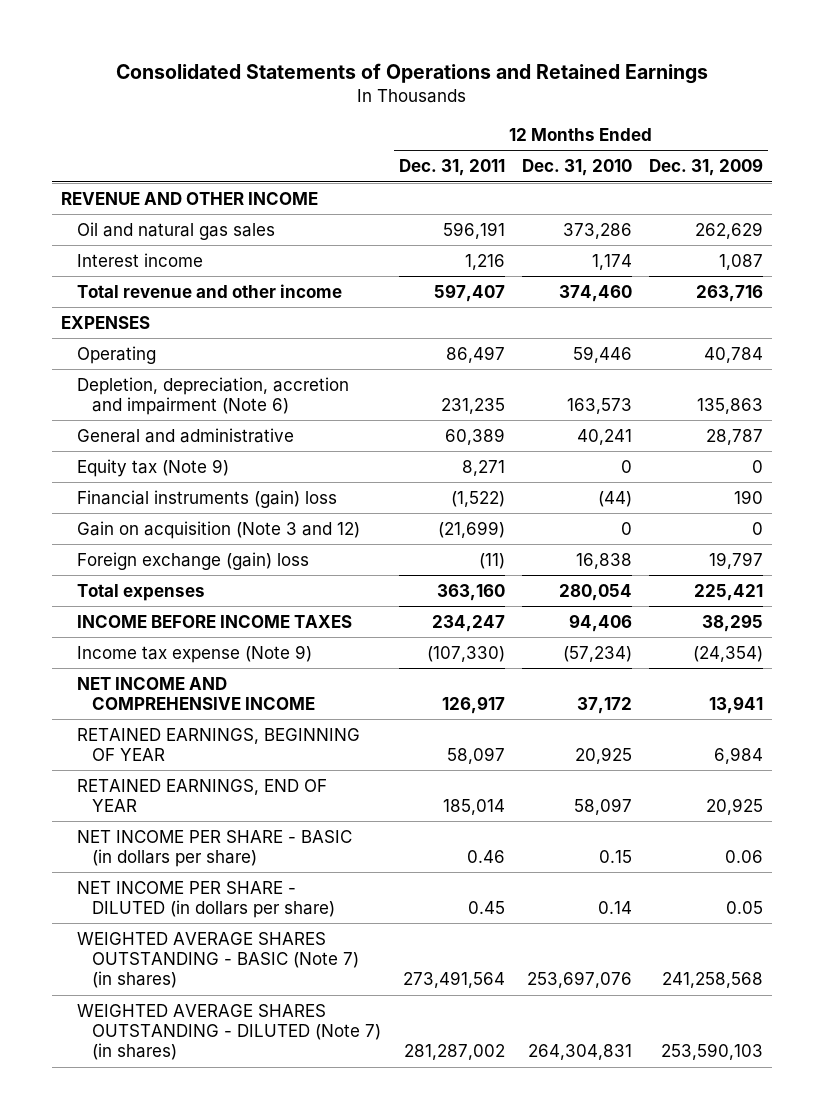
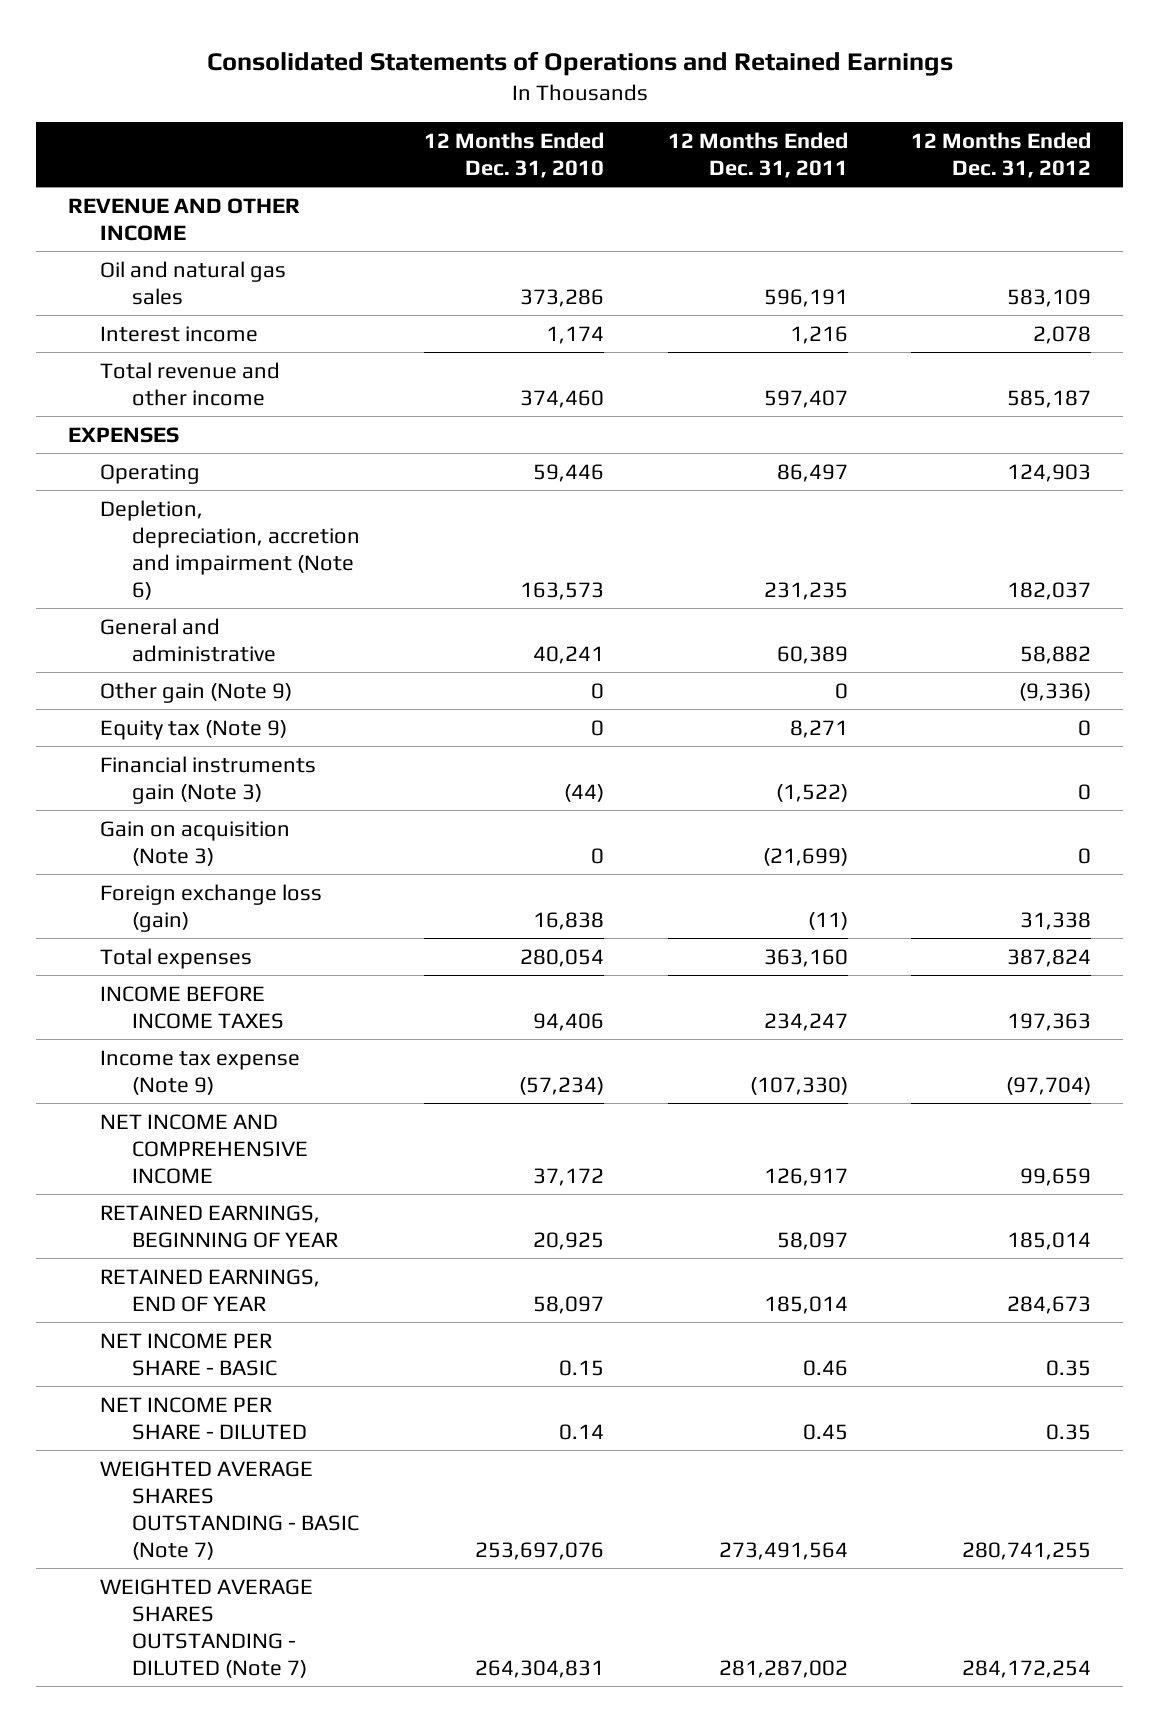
- | 12 Months Ended Dec. 31, 2011 | 12 Months Ended Dec. 31, 2010 | 12 Months Ended Dec. 31, 2009
+ | 12 Months Ended Dec. 31, 2010 | 12 Months Ended Dec. 31, 2011 | 12 Months Ended Dec. 31, 2012
+ Other gain (Note 9) | 0 | 0 | (9,336)
- Financial instruments (gain) loss | (1,522) | (44) | 190
- Gain on acquisition (Note 3 and 12) | (21,699) | 0 | 0
- Foreign exchange (gain) loss | (11) | 16,838 | 19,797
+ Financial instruments gain (Note 3) | (44) | (1,522) | 0
+ Gain on acquisition (Note 3) | 0 | (21,699) | 0
+ Foreign exchange loss (gain) | 16,838 | (11) | 31,338
- NET INCOME PER SHARE - BASIC (in dollars per share) | 0.46 | 0.15 | 0.06
- NET INCOME PER SHARE - DILUTED (in dollars per share) | 0.45 | 0.14 | 0.05
- WEIGHTED AVERAGE SHARES OUTSTANDING - BASIC (Note 7) (in shares) | 273,491,564 | 253,697,076 | 241,258,568
- WEIGHTED AVERAGE SHARES OUTSTANDING - DILUTED (Note 7) (in shares) | 281,287,002 | 264,304,831 | 253,590,103
+ NET INCOME PER SHARE - BASIC | 0.15 | 0.46 | 0.35
+ NET INCOME PER SHARE - DILUTED | 0.14 | 0.45 | 0.35
+ WEIGHTED AVERAGE SHARES OUTSTANDING - BASIC (Note 7) | 253,697,076 | 273,491,564 | 280,741,255
+ WEIGHTED AVERAGE SHARES OUTSTANDING - DILUTED (Note 7) | 264,304,831 | 281,287,002 | 284,172,254

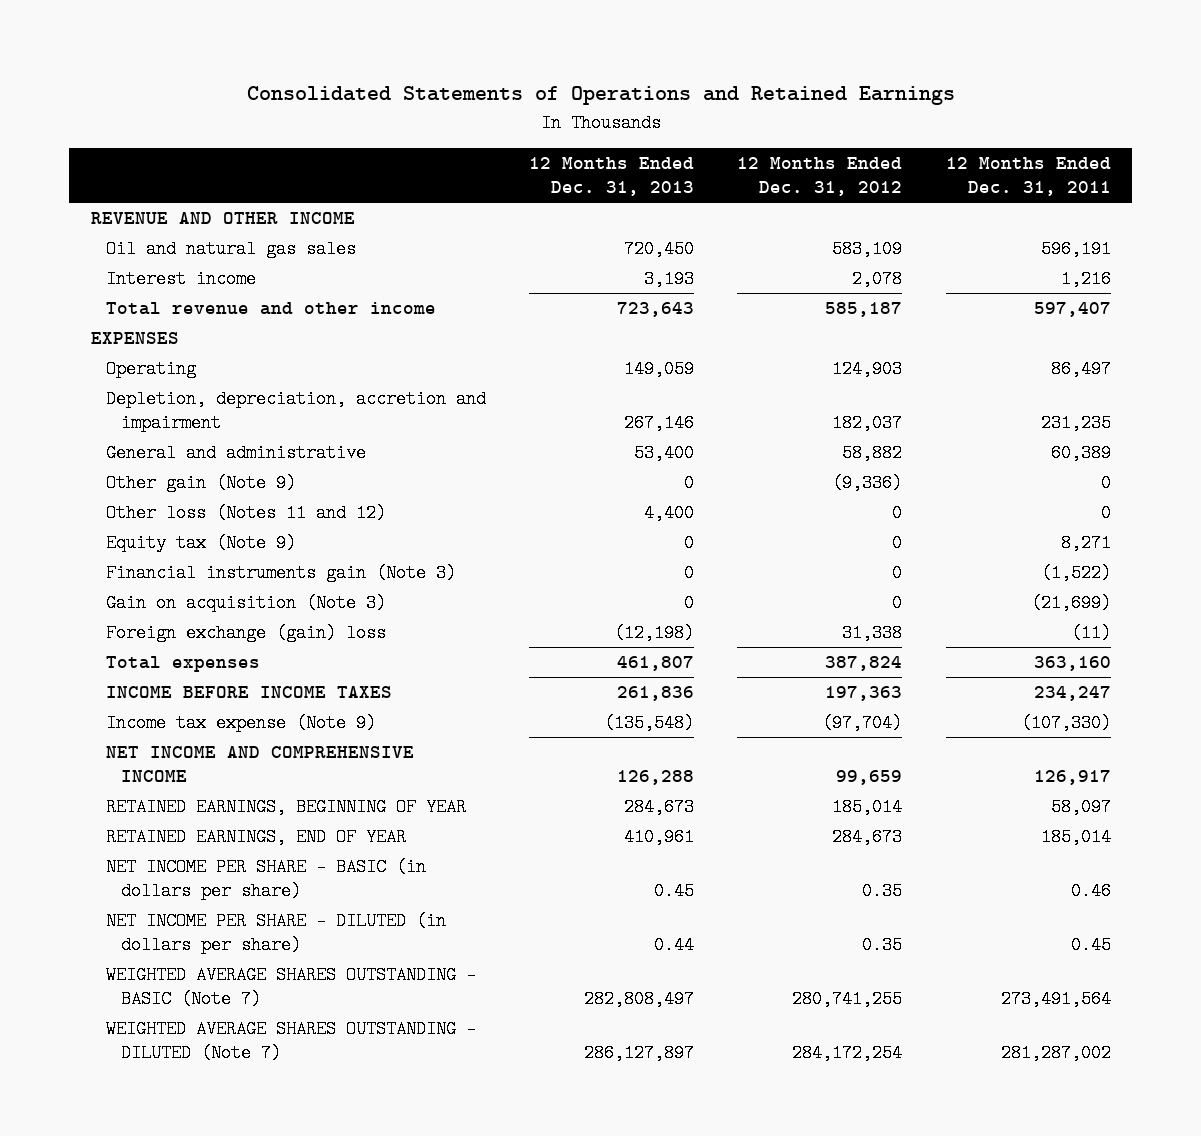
- | 12 Months Ended Dec. 31, 2010 | 12 Months Ended Dec. 31, 2011 | 12 Months Ended Dec. 31, 2012
+ | 12 Months Ended Dec. 31, 2013 | 12 Months Ended Dec. 31, 2012 | 12 Months Ended Dec. 31, 2011
- Depletion, depreciation, accretion and impairment (Note 6) | 163,573 | 231,235 | 182,037
+ Depletion, depreciation, accretion and impairment | 267,146 | 182,037 | 231,235
+ Other loss (Notes 11 and 12) | 4,400 | 0 | 0
- Foreign exchange loss (gain) | 16,838 | (11) | 31,338
+ Foreign exchange (gain) loss | (12,198) | 31,338 | (11)
- NET INCOME PER SHARE - BASIC | 0.15 | 0.46 | 0.35
- NET INCOME PER SHARE - DILUTED | 0.14 | 0.45 | 0.35
+ NET INCOME PER SHARE - BASIC (in dollars per share) | 0.45 | 0.35 | 0.46
+ NET INCOME PER SHARE - DILUTED (in dollars per share) | 0.44 | 0.35 | 0.45

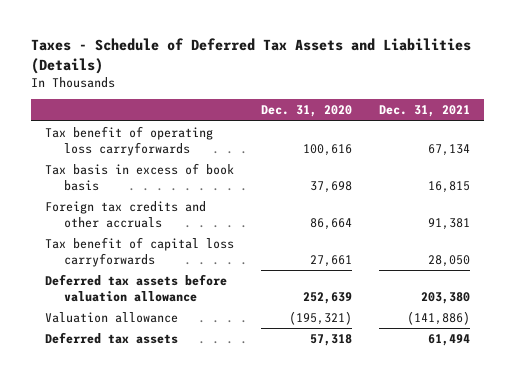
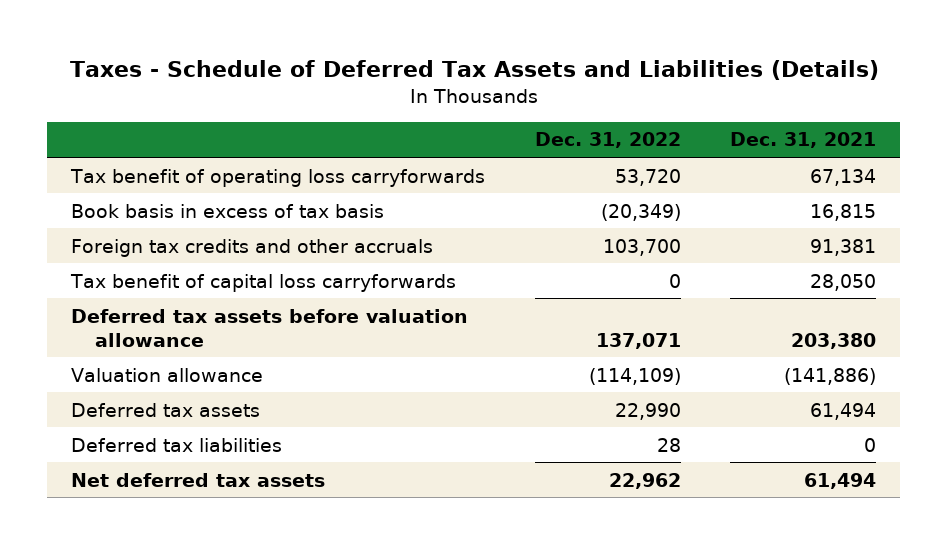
- | Dec. 31, 2020 | Dec. 31, 2021
+ | Dec. 31, 2022 | Dec. 31, 2021
- Tax basis in excess of book basis | 37,698 | 16,815
+ Book basis in excess of tax basis | (20,349) | 16,815
+ Deferred tax liabilities | 28 | 0
+ Net deferred tax assets | 22,962 | 61,494

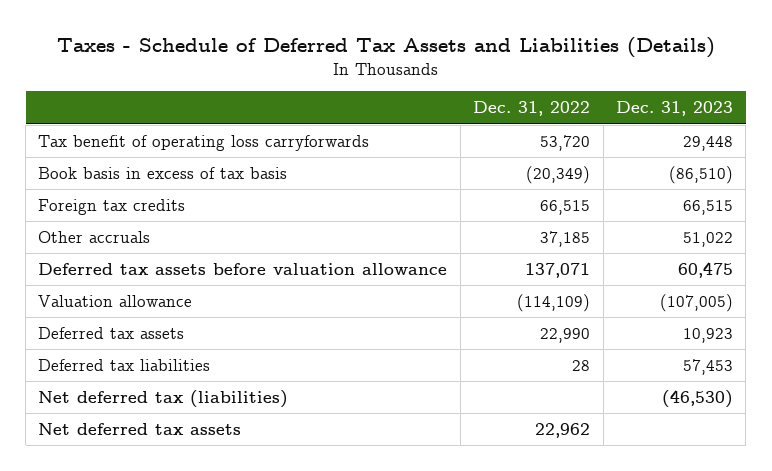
- | Dec. 31, 2022 | Dec. 31, 2021
+ | Dec. 31, 2022 | Dec. 31, 2023
- Foreign tax credits and other accruals | 103,700 | 91,381
- Tax benefit of capital loss carryforwards | 0 | 28,050
+ Foreign tax credits | 66,515 | 66,515
+ Other accruals | 37,185 | 51,022
+ Net deferred tax (liabilities) | | (46,530)

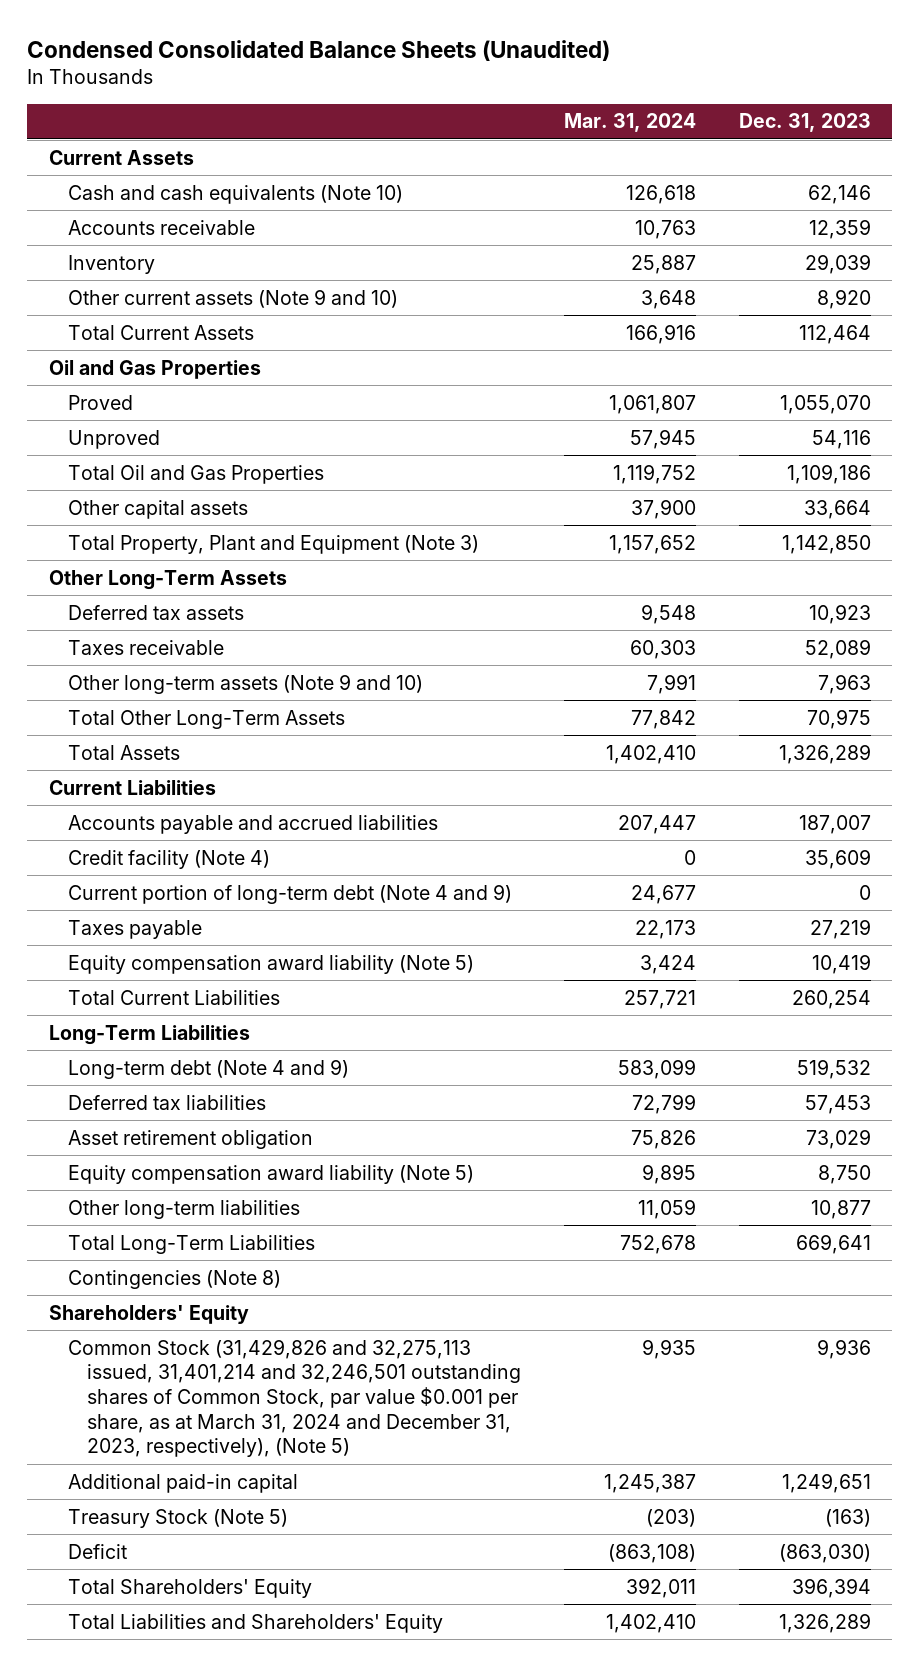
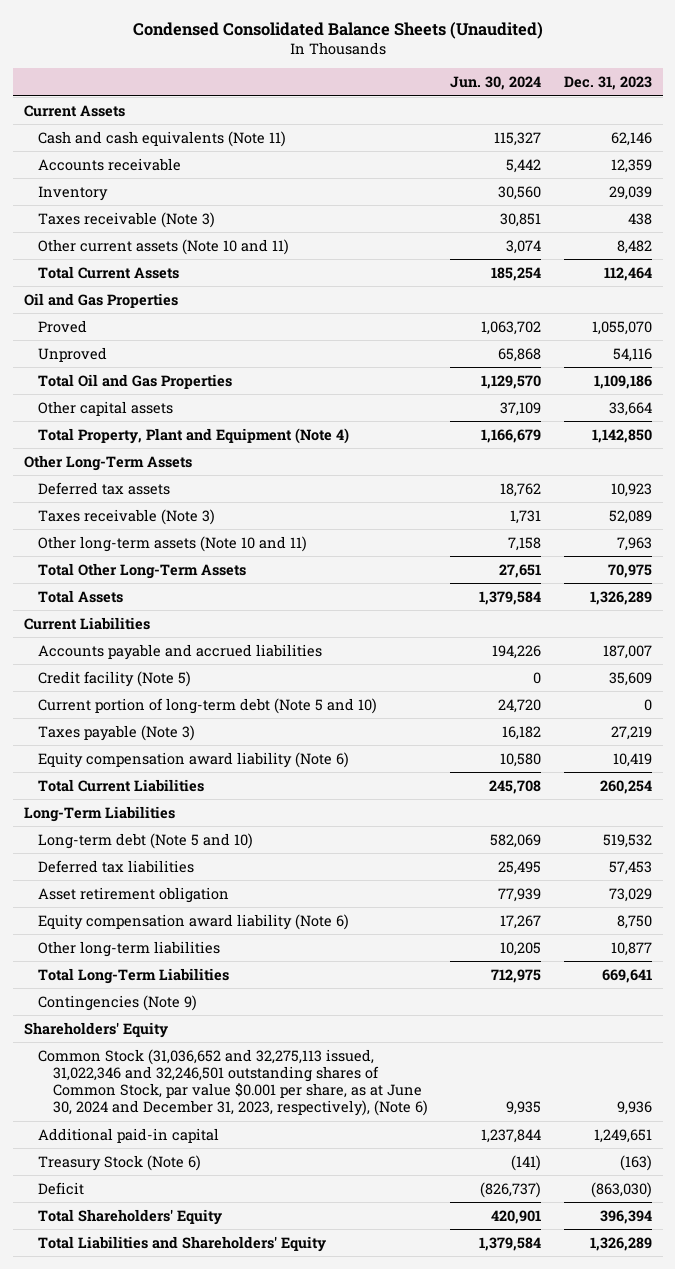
- | Mar. 31, 2024 | Dec. 31, 2023
+ | Jun. 30, 2024 | Dec. 31, 2023
- Cash and cash equivalents (Note 10) | 126,618 | 62,146
+ Cash and cash equivalents (Note 11) | 115,327 | 62,146
- Other current assets (Note 9 and 10) | 3,648 | 8,920
+ Taxes receivable (Note 3) | 30,851 | 438
+ Other current assets (Note 10 and 11) | 3,074 | 8,482
- Total Property, Plant and Equipment (Note 3) | 1,157,652 | 1,142,850
+ Total Property, Plant and Equipment (Note 4) | 1,166,679 | 1,142,850
- Taxes receivable | 60,303 | 52,089
- Other long-term assets (Note 9 and 10) | 7,991 | 7,963
+ Taxes receivable (Note 3) | 1,731 | 52,089
+ Other long-term assets (Note 10 and 11) | 7,158 | 7,963
- Credit facility (Note 4) | 0 | 35,609
- Current portion of long-term debt (Note 4 and 9) | 24,677 | 0
- Taxes payable | 22,173 | 27,219
- Equity compensation award liability (Note 5) | 3,424 | 10,419
+ Credit facility (Note 5) | 0 | 35,609
+ Current portion of long-term debt (Note 5 and 10) | 24,720 | 0
+ Taxes payable (Note 3) | 16,182 | 27,219
+ Equity compensation award liability (Note 6) | 10,580 | 10,419
- Long-term debt (Note 4 and 9) | 583,099 | 519,532
+ Long-term debt (Note 5 and 10) | 582,069 | 519,532
- Equity compensation award liability (Note 5) | 9,895 | 8,750
+ Equity compensation award liability (Note 6) | 17,267 | 8,750
- Contingencies (Note 8)
+ Contingencies (Note 9)
- Common Stock (31,429,826 and 32,275,113 issued, 31,401,214 and 32,246,501 outstanding shares of Common Stock, par value $0.001 per share, as at March 31, 2024 and December 31, 2023, respectively), (Note 5) | 9,935 | 9,936
+ Common Stock (31,036,652 and 32,275,113 issued, 31,022,346 and 32,246,501 outstanding shares of Common Stock, par value $0.001 per share, as at June 30, 2024 and December 31, 2023, respectively), (Note 6) | 9,935 | 9,936
- Treasury Stock (Note 5) | (203) | (163)
+ Treasury Stock (Note 6) | (141) | (163)

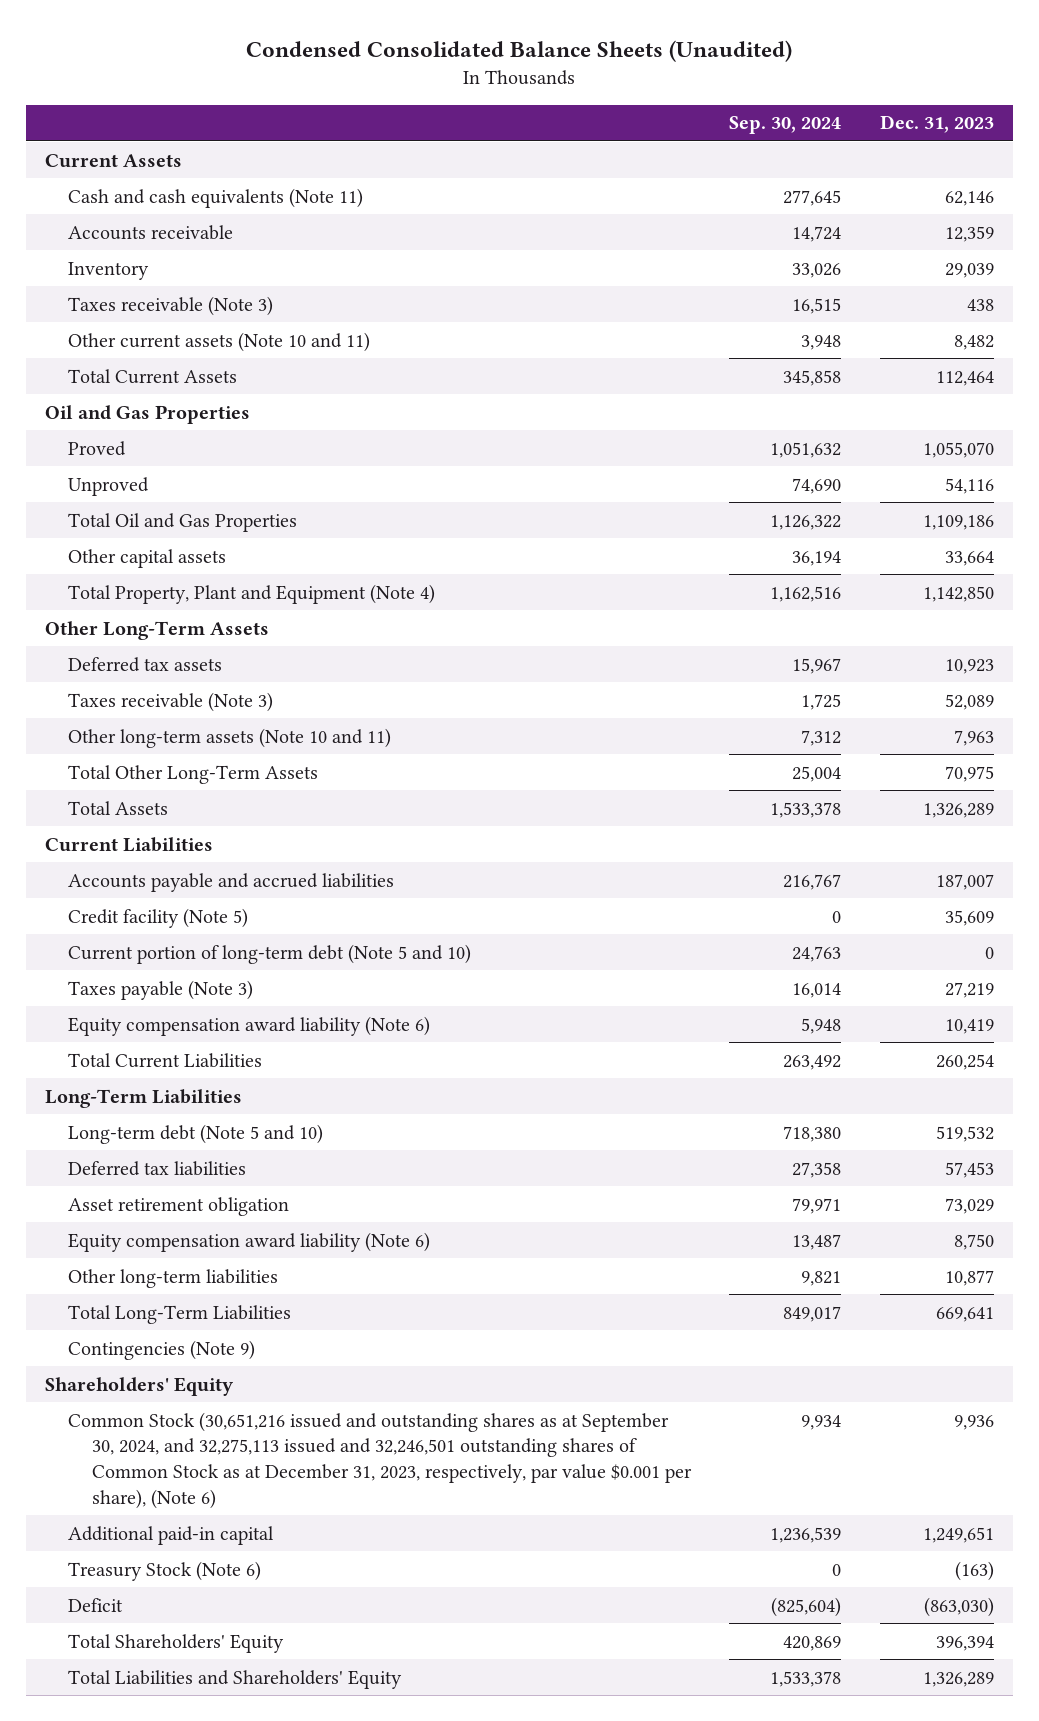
- | Jun. 30, 2024 | Dec. 31, 2023
+ | Sep. 30, 2024 | Dec. 31, 2023
- Common Stock (31,036,652 and 32,275,113 issued, 31,022,346 and 32,246,501 outstanding shares of Common Stock, par value $0.001 per share, as at June 30, 2024 and December 31, 2023, respectively), (Note 6) | 9,935 | 9,936
+ Common Stock (30,651,216 issued and outstanding shares as at September 30, 2024, and 32,275,113 issued and 32,246,501 outstanding shares of Common Stock as at December 31, 2023, respectively, par value $0.001 per share), (Note 6) | 9,934 | 9,936

